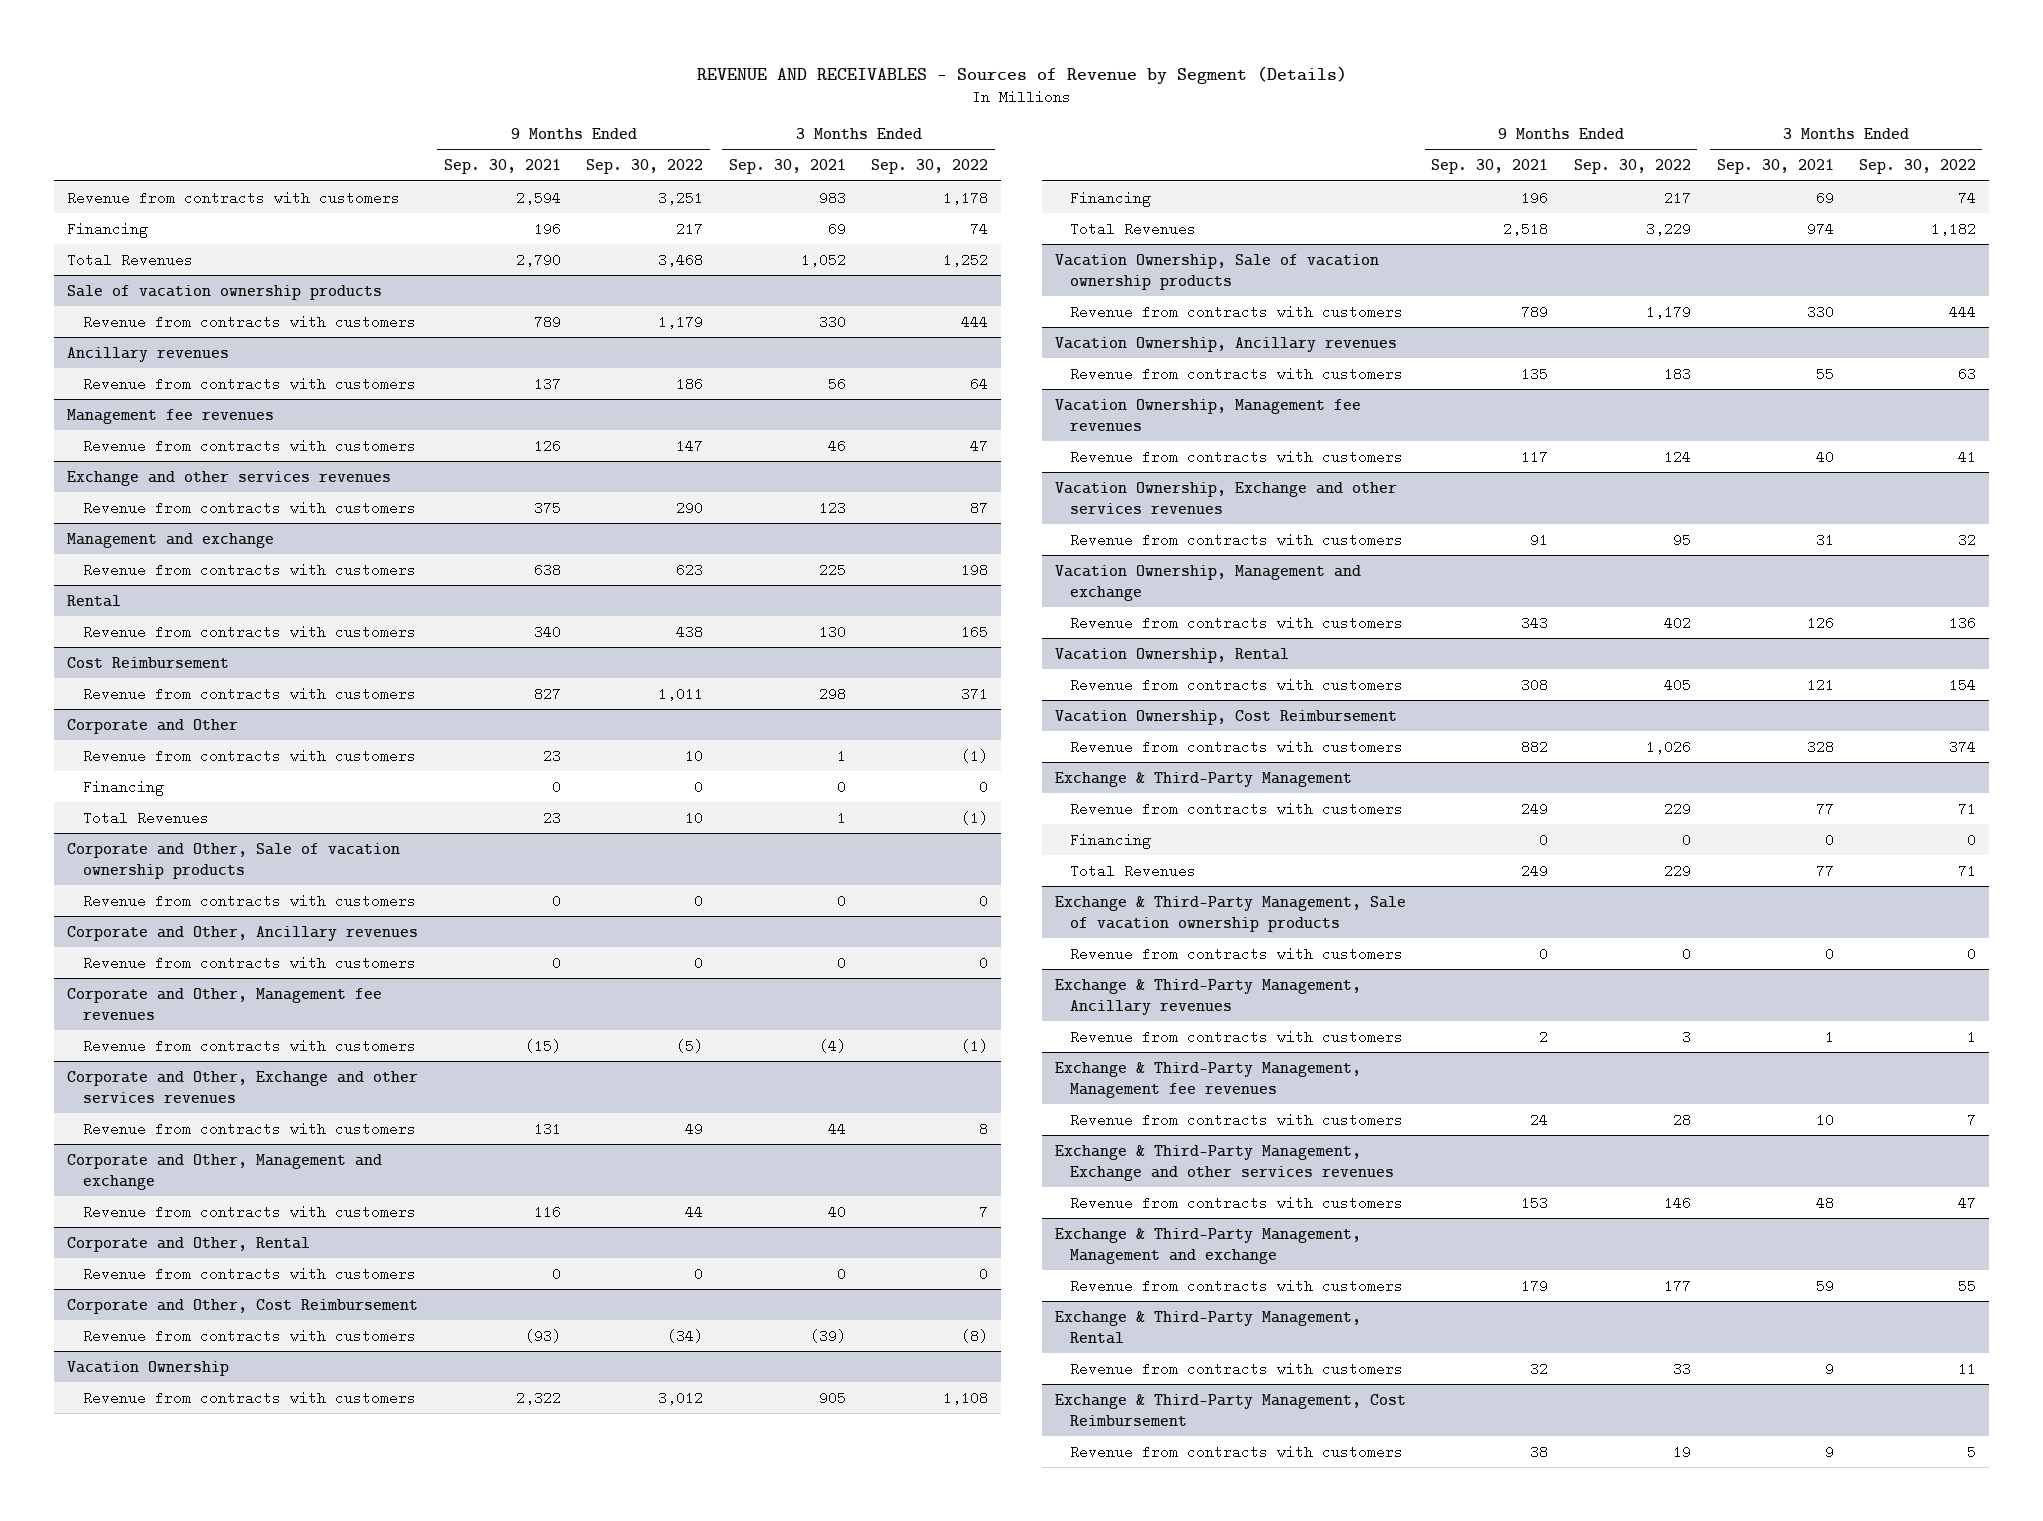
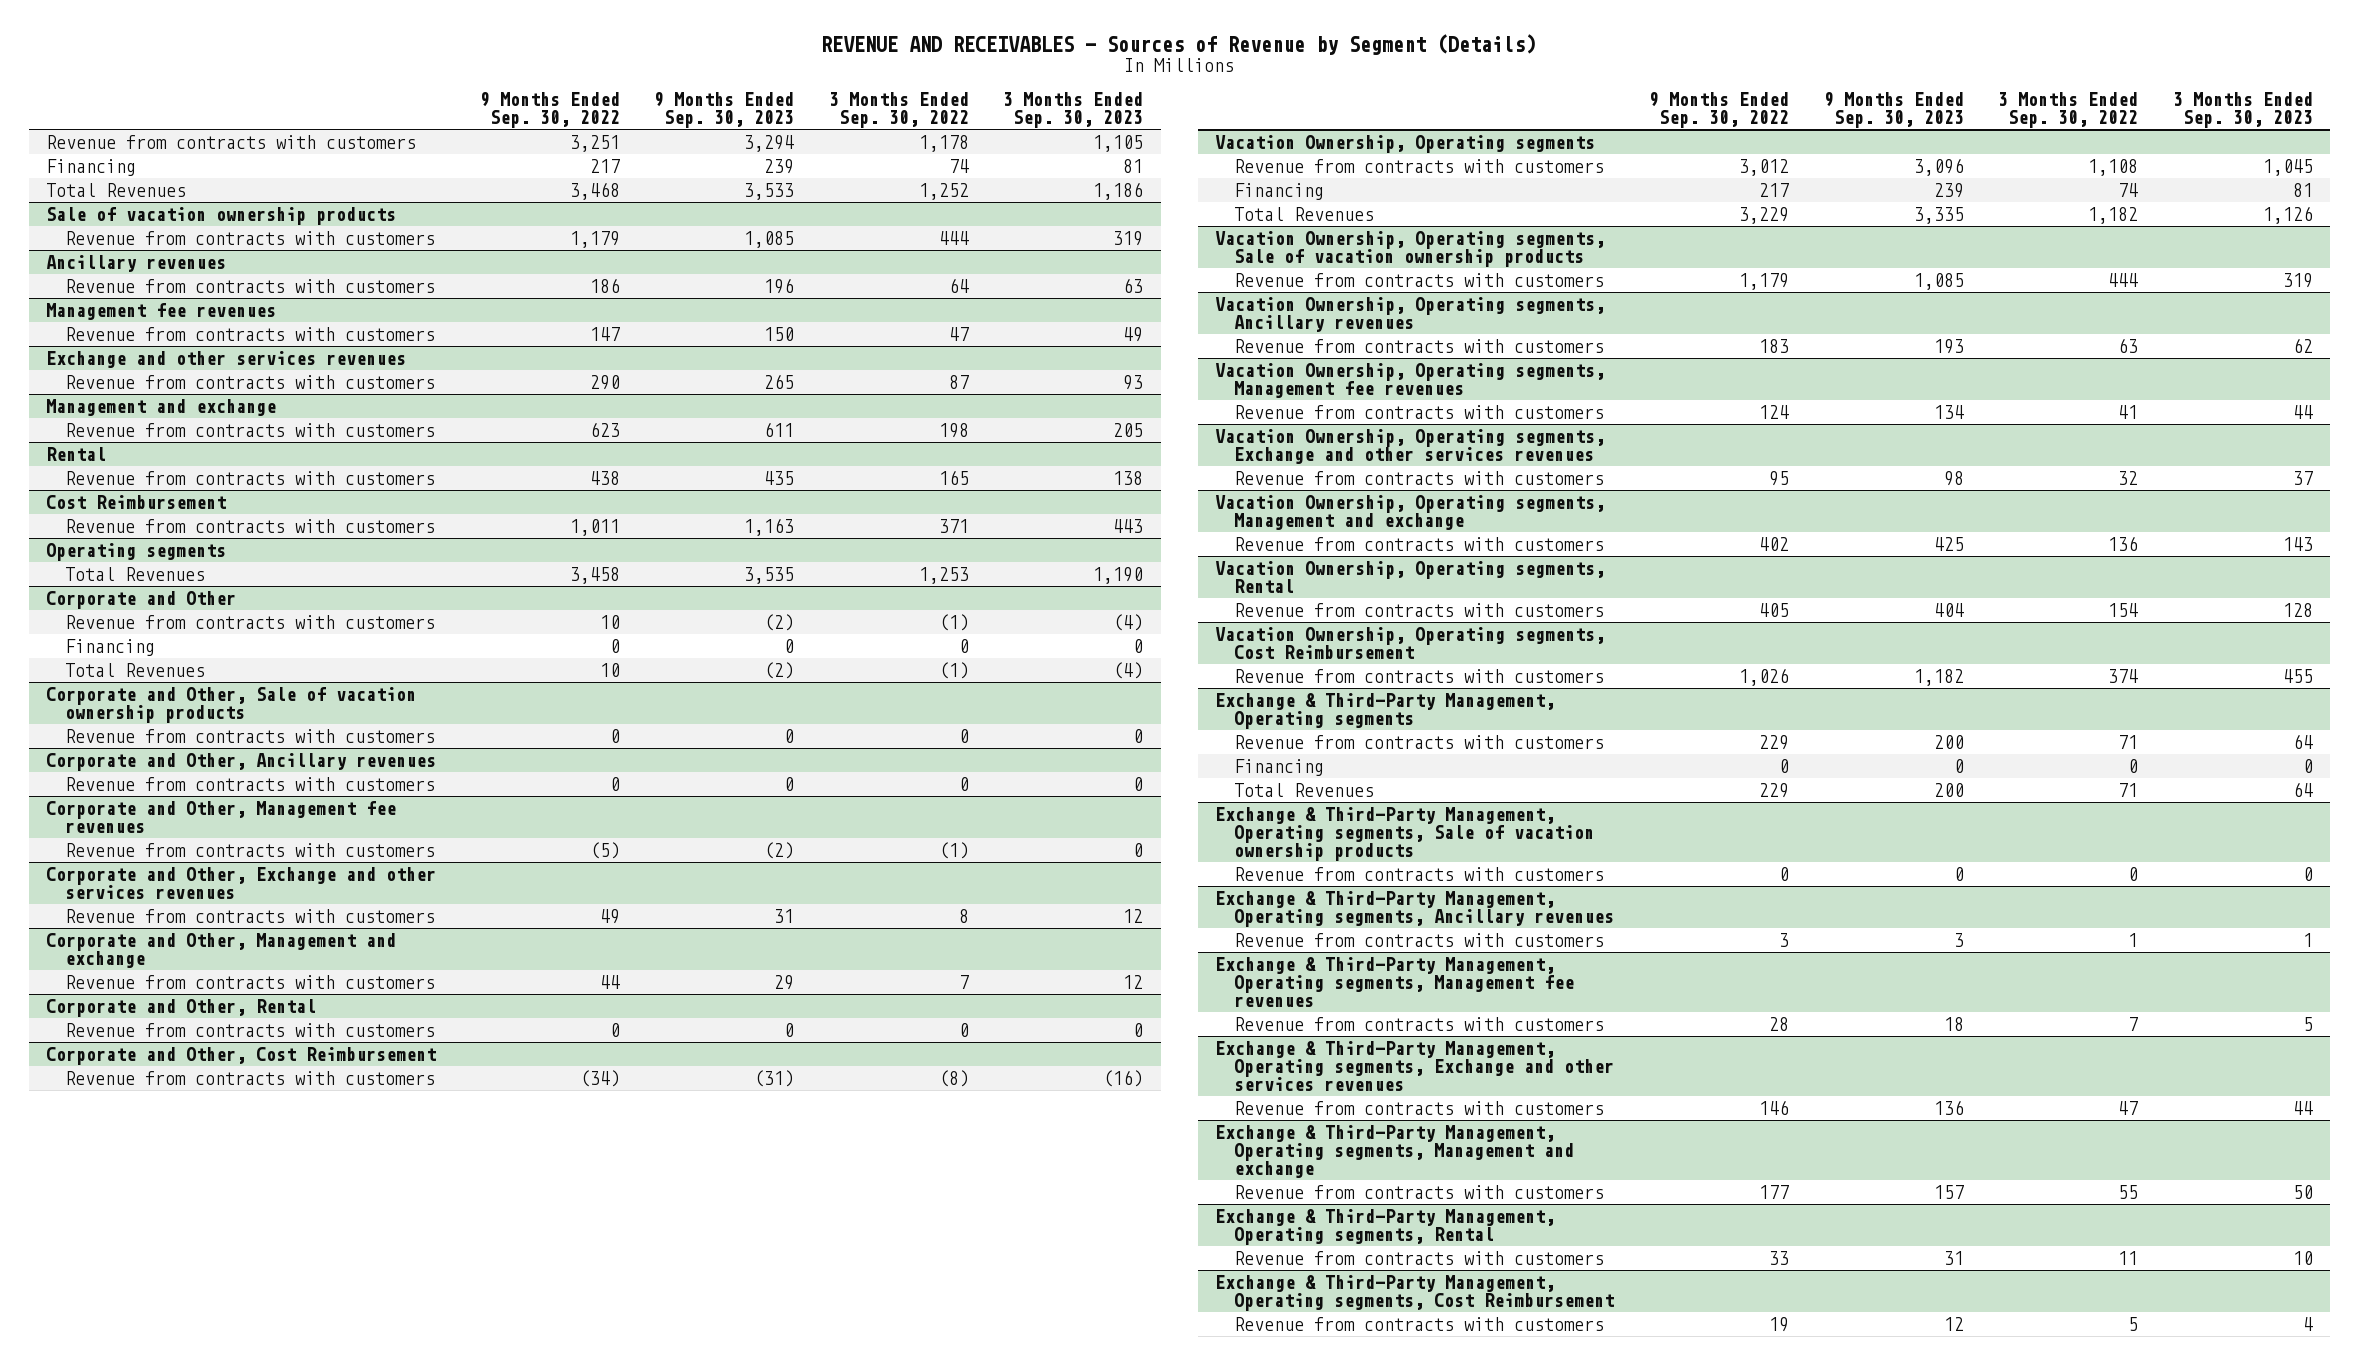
- | 9 Months Ended Sep. 30, 2021 | 9 Months Ended Sep. 30, 2022 | 3 Months Ended Sep. 30, 2021 | 3 Months Ended Sep. 30, 2022
+ | 9 Months Ended Sep. 30, 2022 | 9 Months Ended Sep. 30, 2023 | 3 Months Ended Sep. 30, 2022 | 3 Months Ended Sep. 30, 2023
+ Operating segments
+ Total Revenues | 3,458 | 3,535 | 1,253 | 1,190
- Vacation Ownership
+ Vacation Ownership, Operating segments
- Vacation Ownership, Sale of vacation ownership products
+ Vacation Ownership, Operating segments, Sale of vacation ownership products
- Vacation Ownership, Ancillary revenues
+ Vacation Ownership, Operating segments, Ancillary revenues
- Vacation Ownership, Management fee revenues
+ Vacation Ownership, Operating segments, Management fee revenues
- Vacation Ownership, Exchange and other services revenues
+ Vacation Ownership, Operating segments, Exchange and other services revenues
- Vacation Ownership, Management and exchange
+ Vacation Ownership, Operating segments, Management and exchange
- Vacation Ownership, Rental
+ Vacation Ownership, Operating segments, Rental
- Vacation Ownership, Cost Reimbursement
+ Vacation Ownership, Operating segments, Cost Reimbursement
- Exchange & Third-Party Management
+ Exchange & Third-Party Management, Operating segments
- Exchange & Third-Party Management, Sale of vacation ownership products
+ Exchange & Third-Party Management, Operating segments, Sale of vacation ownership products
- Exchange & Third-Party Management, Ancillary revenues
+ Exchange & Third-Party Management, Operating segments, Ancillary revenues
- Exchange & Third-Party Management, Management fee revenues
+ Exchange & Third-Party Management, Operating segments, Management fee revenues
- Exchange & Third-Party Management, Exchange and other services revenues
+ Exchange & Third-Party Management, Operating segments, Exchange and other services revenues
- Exchange & Third-Party Management, Management and exchange
+ Exchange & Third-Party Management, Operating segments, Management and exchange
- Exchange & Third-Party Management, Rental
+ Exchange & Third-Party Management, Operating segments, Rental
- Exchange & Third-Party Management, Cost Reimbursement
+ Exchange & Third-Party Management, Operating segments, Cost Reimbursement

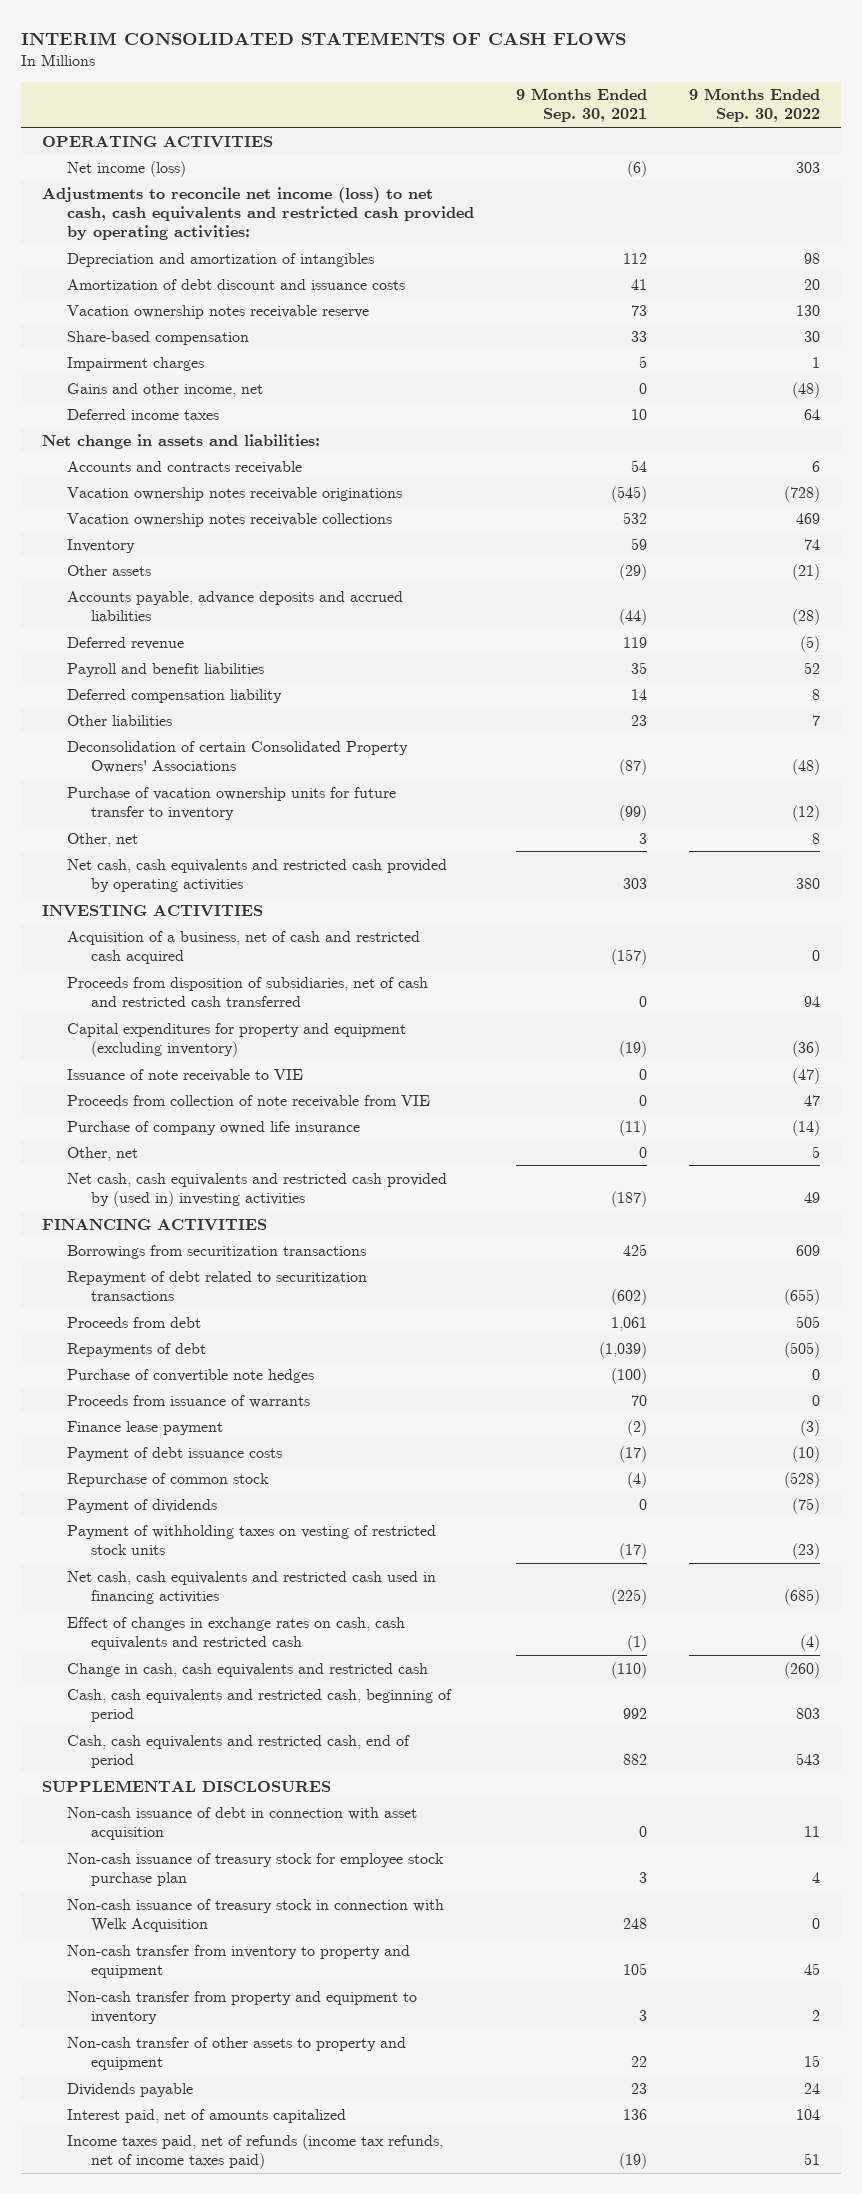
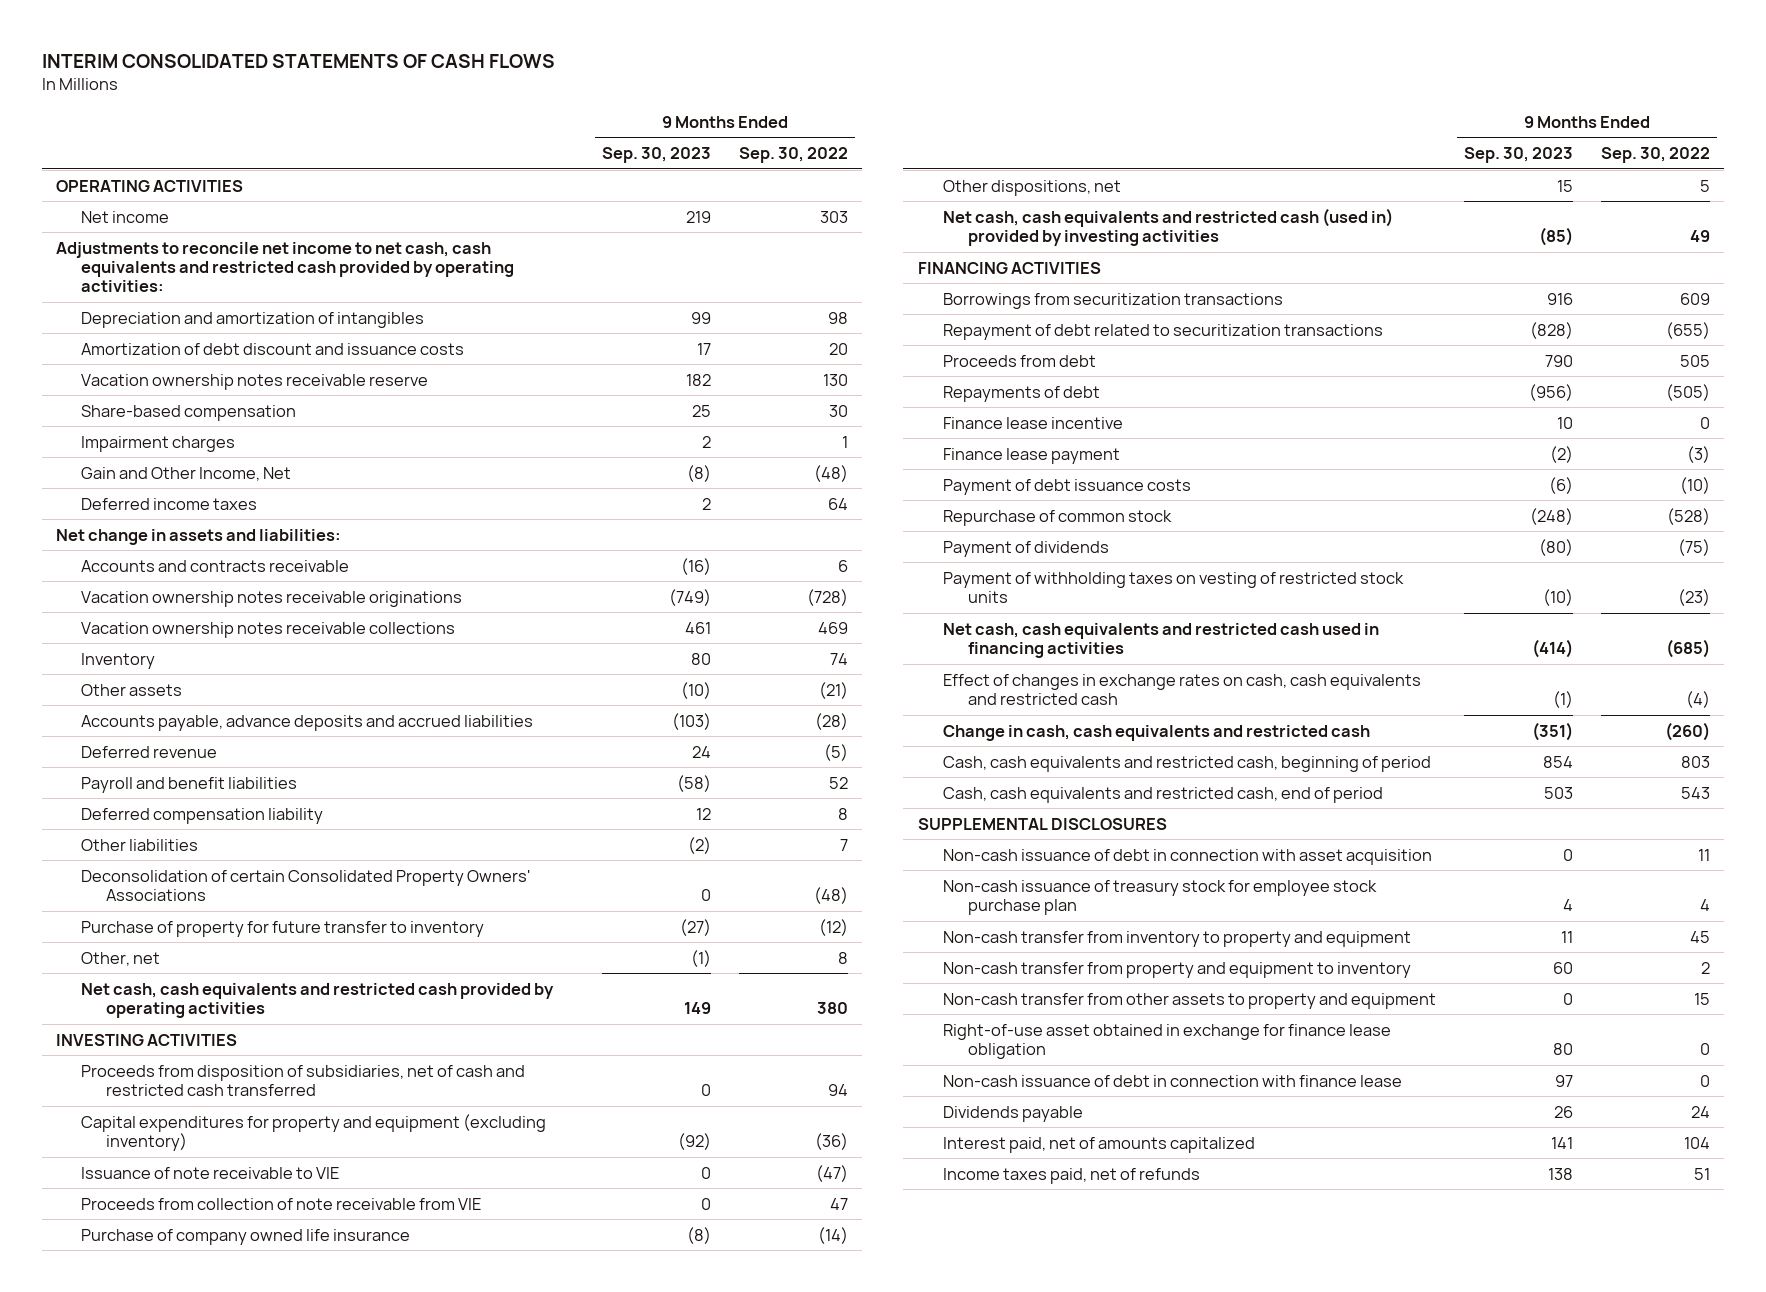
- | 9 Months Ended Sep. 30, 2021 | 9 Months Ended Sep. 30, 2022
+ | 9 Months Ended Sep. 30, 2023 | 9 Months Ended Sep. 30, 2022
- Net income (loss) | (6) | 303
- Adjustments to reconcile net income (loss) to net cash, cash equivalents and restricted cash provided by operating activities:
+ Net income | 219 | 303
+ Adjustments to reconcile net income to net cash, cash equivalents and restricted cash provided by operating activities:
- Gains and other income, net | 0 | (48)
+ Gain and Other Income, Net | (8) | (48)
- Purchase of vacation ownership units for future transfer to inventory | (99) | (12)
+ Purchase of property for future transfer to inventory | (27) | (12)
- Acquisition of a business, net of cash and restricted cash acquired | (157) | 0
- Other, net | 0 | 5
- Net cash, cash equivalents and restricted cash provided by (used in) investing activities | (187) | 49
+ Other dispositions, net | 15 | 5
+ Net cash, cash equivalents and restricted cash (used in) provided by investing activities | (85) | 49
- Purchase of convertible note hedges | (100) | 0
- Proceeds from issuance of warrants | 70 | 0
+ Finance lease incentive | 10 | 0
- Non-cash issuance of treasury stock in connection with Welk Acquisition | 248 | 0
- Non-cash transfer of other assets to property and equipment | 22 | 15
+ Non-cash transfer from other assets to property and equipment | 0 | 15
+ Right-of-use asset obtained in exchange for finance lease obligation | 80 | 0
+ Non-cash issuance of debt in connection with finance lease | 97 | 0
- Income taxes paid, net of refunds (income tax refunds, net of income taxes paid) | (19) | 51
+ Income taxes paid, net of refunds | 138 | 51

